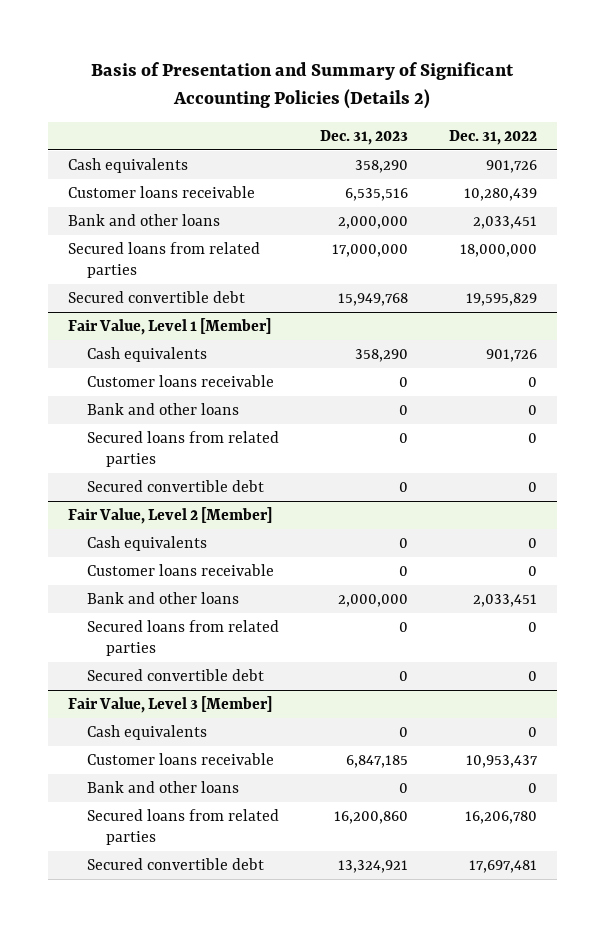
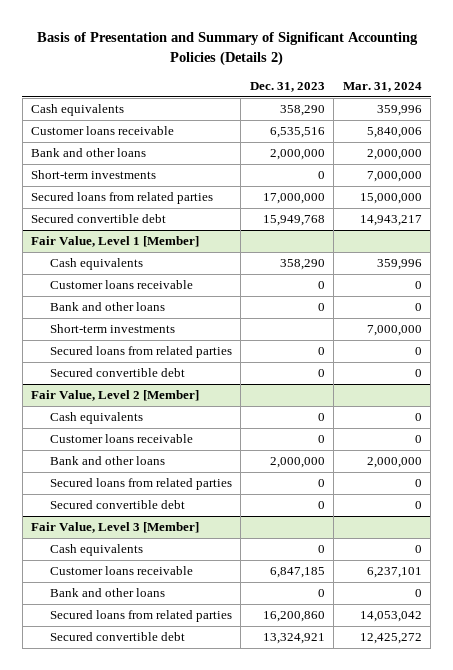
- | Dec. 31, 2023 | Dec. 31, 2022
+ | Dec. 31, 2023 | Mar. 31, 2024
+ Short-term investments | 0 | 7,000,000
@ Fair Value, Level 1 [Member]
+ Short-term investments | | 7,000,000

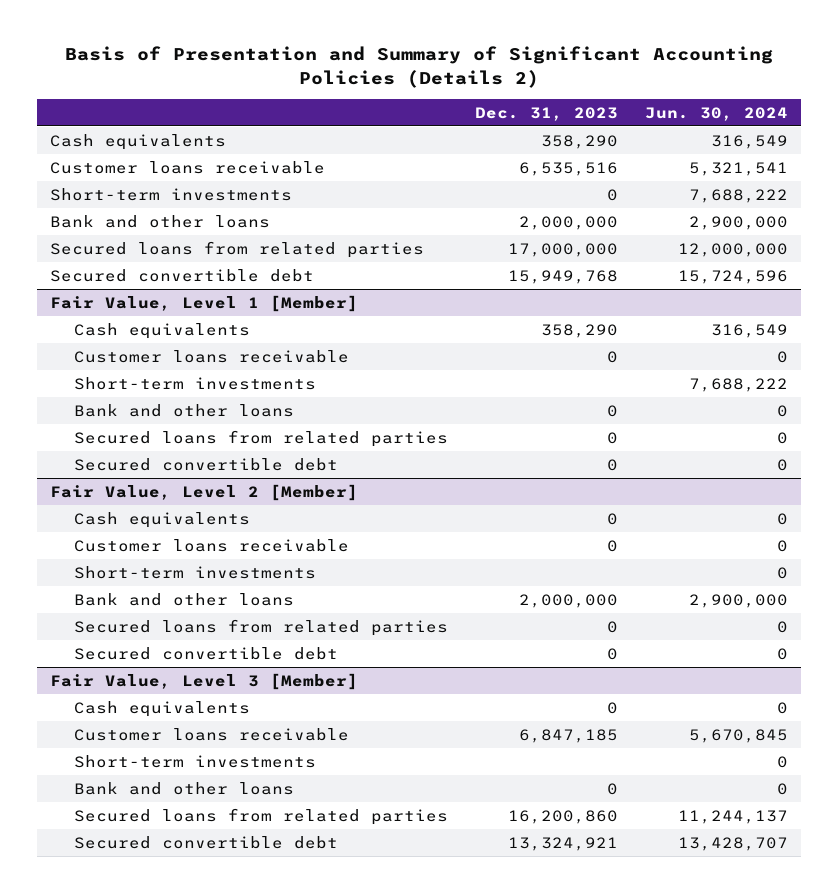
- | Dec. 31, 2023 | Mar. 31, 2024
+ | Dec. 31, 2023 | Jun. 30, 2024
moved down: Bank and other loans | 2,000,000 | 2,900,000
@ Fair Value, Level 1 [Member]
moved down: Bank and other loans | 0 | 0
@ Fair Value, Level 2 [Member]
+ Short-term investments | | 0
@ Fair Value, Level 3 [Member]
+ Short-term investments | | 0

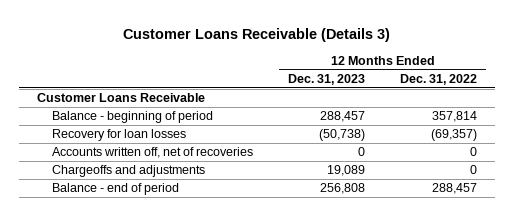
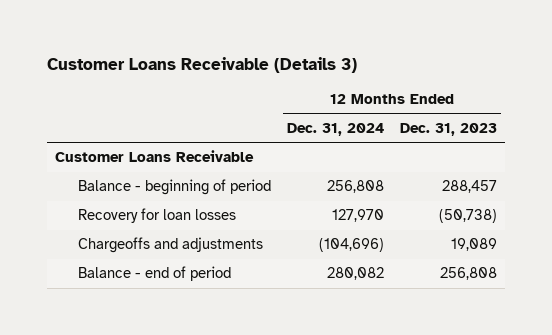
- | 12 Months Ended Dec. 31, 2023 | 12 Months Ended Dec. 31, 2022
+ | 12 Months Ended Dec. 31, 2024 | 12 Months Ended Dec. 31, 2023
- Accounts written off, net of recoveries | 0 | 0

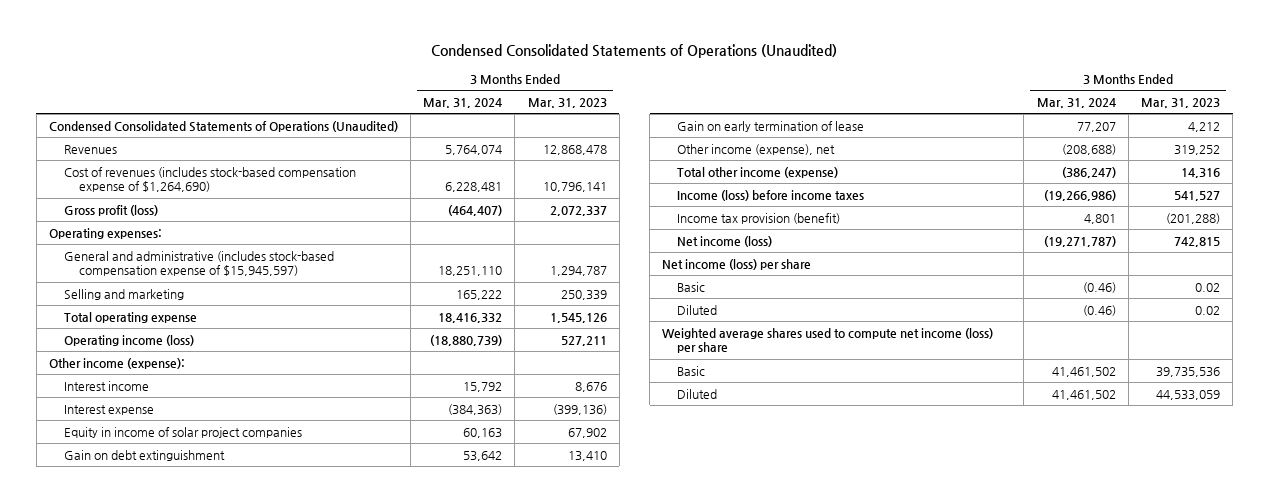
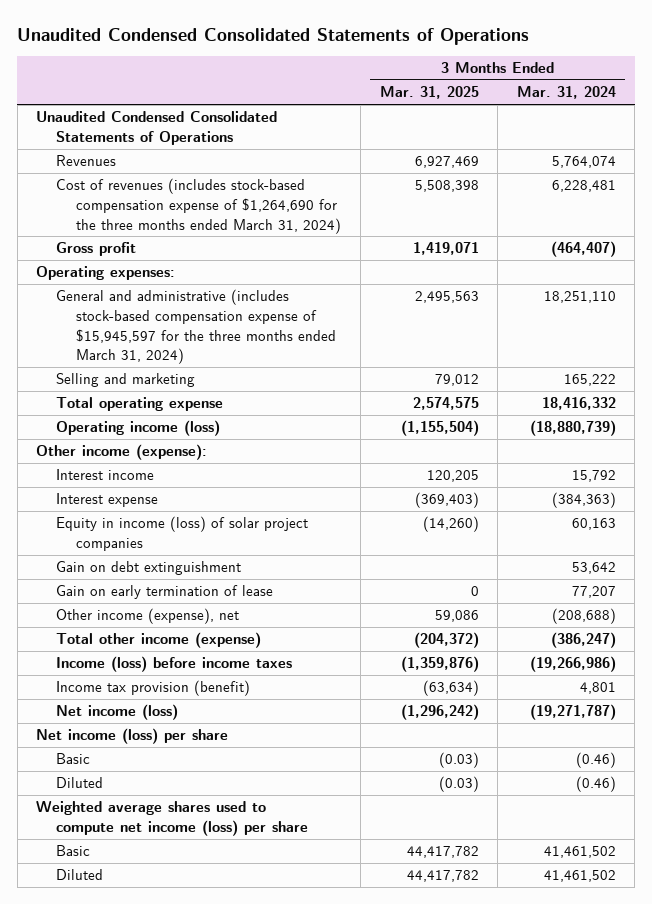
- Condensed Consolidated Statements of Operations (Unaudited)
+ Unaudited Condensed Consolidated Statements of Operations
- | 3 Months Ended Mar. 31, 2024 | 3 Months Ended Mar. 31, 2023
+ | 3 Months Ended Mar. 31, 2025 | 3 Months Ended Mar. 31, 2024
- Condensed Consolidated Statements of Operations (Unaudited)
+ Unaudited Condensed Consolidated Statements of Operations
- Cost of revenues (includes stock-based compensation expense of $1,264,690) | 6,228,481 | 10,796,141
- Gross profit (loss) | (464,407) | 2,072,337
+ Cost of revenues (includes stock-based compensation expense of $1,264,690 for the three months ended March 31, 2024) | 5,508,398 | 6,228,481
+ Gross profit | 1,419,071 | (464,407)
- General and administrative (includes stock-based compensation expense of $15,945,597) | 18,251,110 | 1,294,787
+ General and administrative (includes stock-based compensation expense of $15,945,597 for the three months ended March 31, 2024) | 2,495,563 | 18,251,110
- Equity in income of solar project companies | 60,163 | 67,902
+ Equity in income (loss) of solar project companies | (14,260) | 60,163

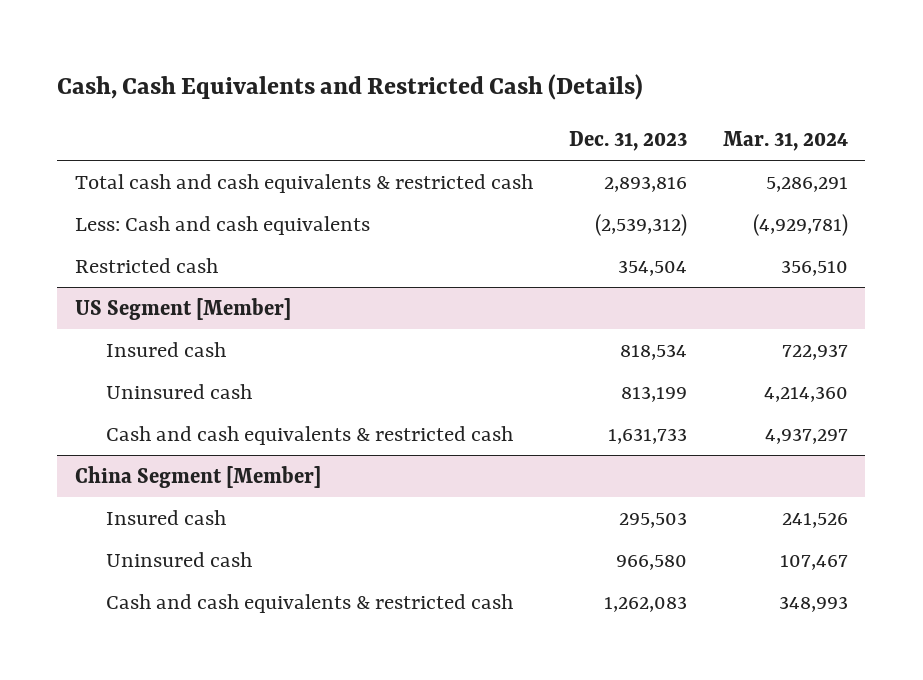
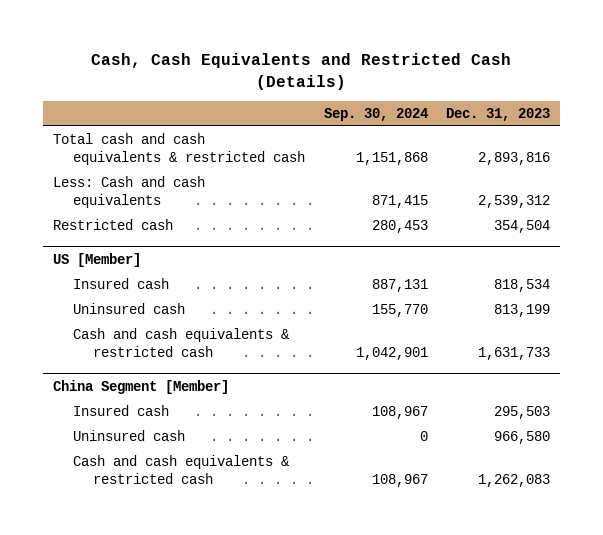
- | Dec. 31, 2023 | Mar. 31, 2024
+ | Sep. 30, 2024 | Dec. 31, 2023
- Less: Cash and cash equivalents | (2,539,312) | (4,929,781)
+ Less: Cash and cash equivalents | 871,415 | 2,539,312
- US Segment [Member]
+ US [Member]

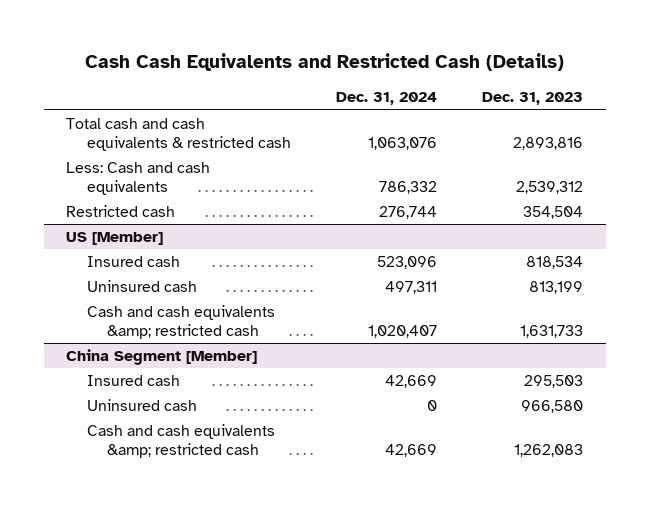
- Cash, Cash Equivalents and Restricted Cash (Details)
+ Cash Cash Equivalents and Restricted Cash (Details)
- | Sep. 30, 2024 | Dec. 31, 2023
+ | Dec. 31, 2024 | Dec. 31, 2023
@ US [Member]
- Cash and cash equivalents & restricted cash | 1,042,901 | 1,631,733
+ Cash and cash equivalents &amp; restricted cash | 1,020,407 | 1,631,733
@ China Segment [Member]
- Cash and cash equivalents & restricted cash | 108,967 | 1,262,083
+ Cash and cash equivalents &amp; restricted cash | 42,669 | 1,262,083

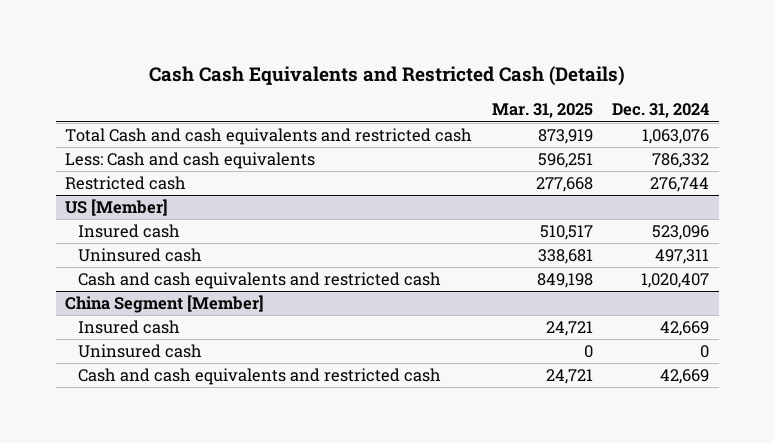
- | Dec. 31, 2024 | Dec. 31, 2023
+ | Mar. 31, 2025 | Dec. 31, 2024
- Total cash and cash equivalents & restricted cash | 1,063,076 | 2,893,816
+ Total Cash and cash equivalents and restricted cash | 873,919 | 1,063,076
@ US [Member]
- Cash and cash equivalents &amp; restricted cash | 1,020,407 | 1,631,733
+ Cash and cash equivalents and restricted cash | 849,198 | 1,020,407
@ China Segment [Member]
- Cash and cash equivalents &amp; restricted cash | 42,669 | 1,262,083
+ Cash and cash equivalents and restricted cash | 24,721 | 42,669

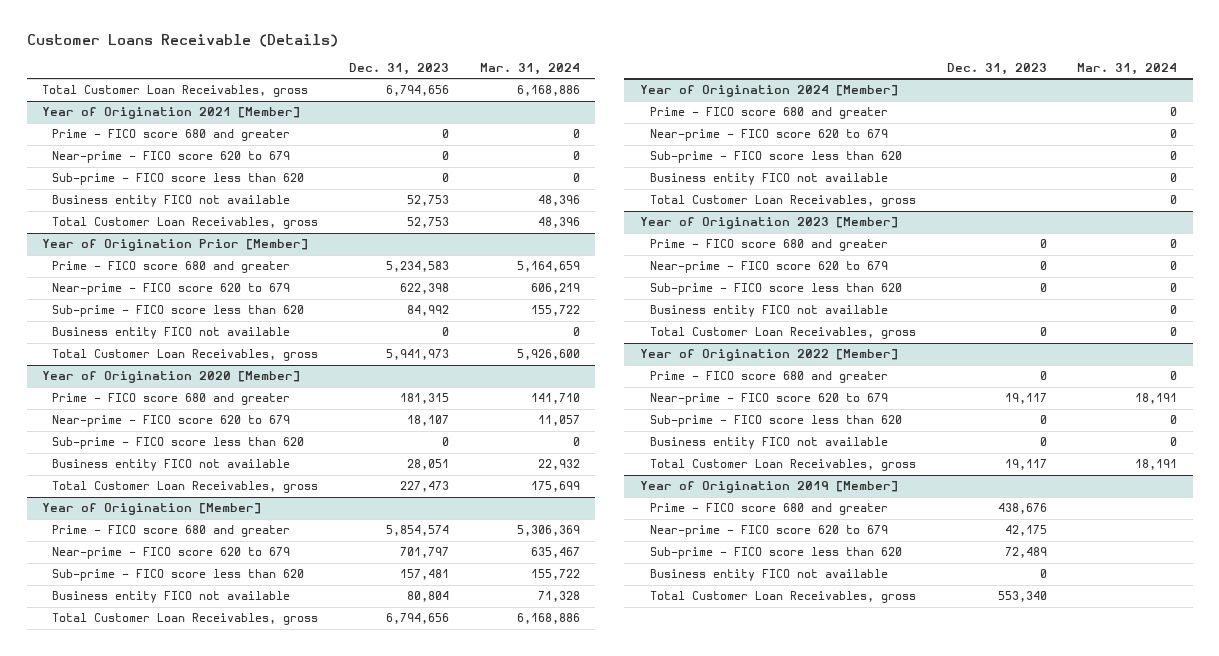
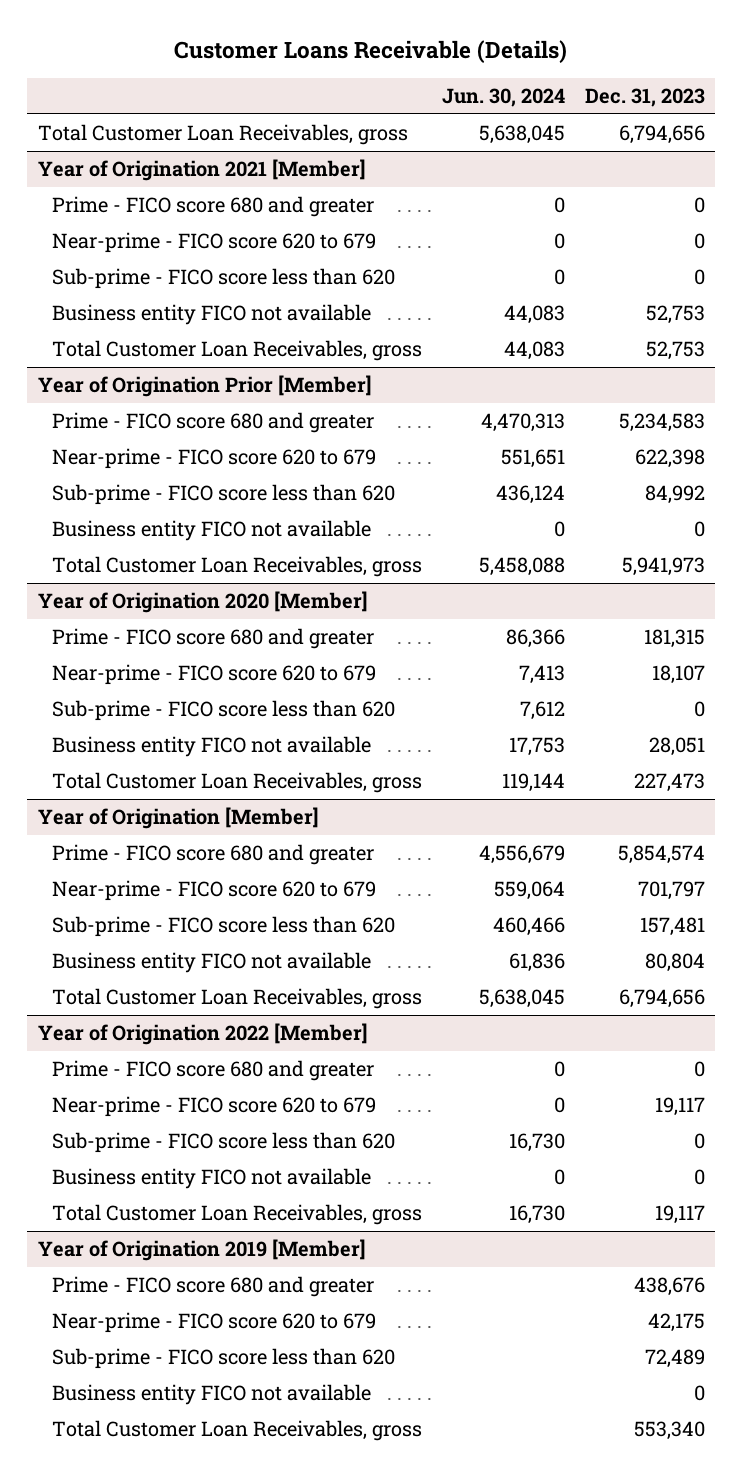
- | Dec. 31, 2023 | Mar. 31, 2024
+ | Jun. 30, 2024 | Dec. 31, 2023
- Year of Origination 2024 [Member]
- Prime - FICO score 680 and greater | | 0
- Near-prime - FICO score 620 to 679 | | 0
- Sub-prime - FICO score less than 620 | | 0
- Business entity FICO not available | | 0
- Total Customer Loan Receivables, gross | | 0
- Year of Origination 2023 [Member]
- Prime - FICO score 680 and greater | 0 | 0
- Near-prime - FICO score 620 to 679 | 0 | 0
- Sub-prime - FICO score less than 620 | 0 | 0
- Business entity FICO not available | | 0
- Total Customer Loan Receivables, gross | 0 | 0

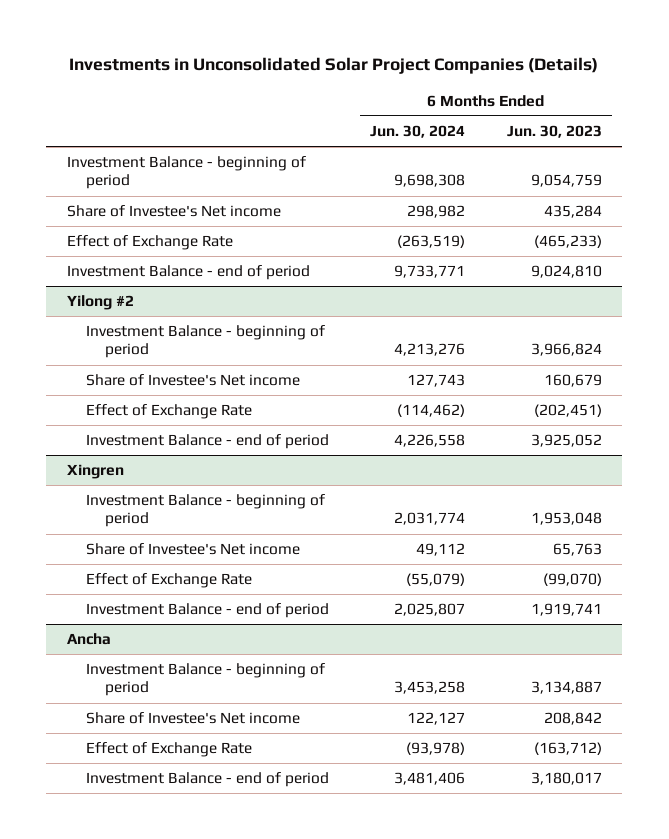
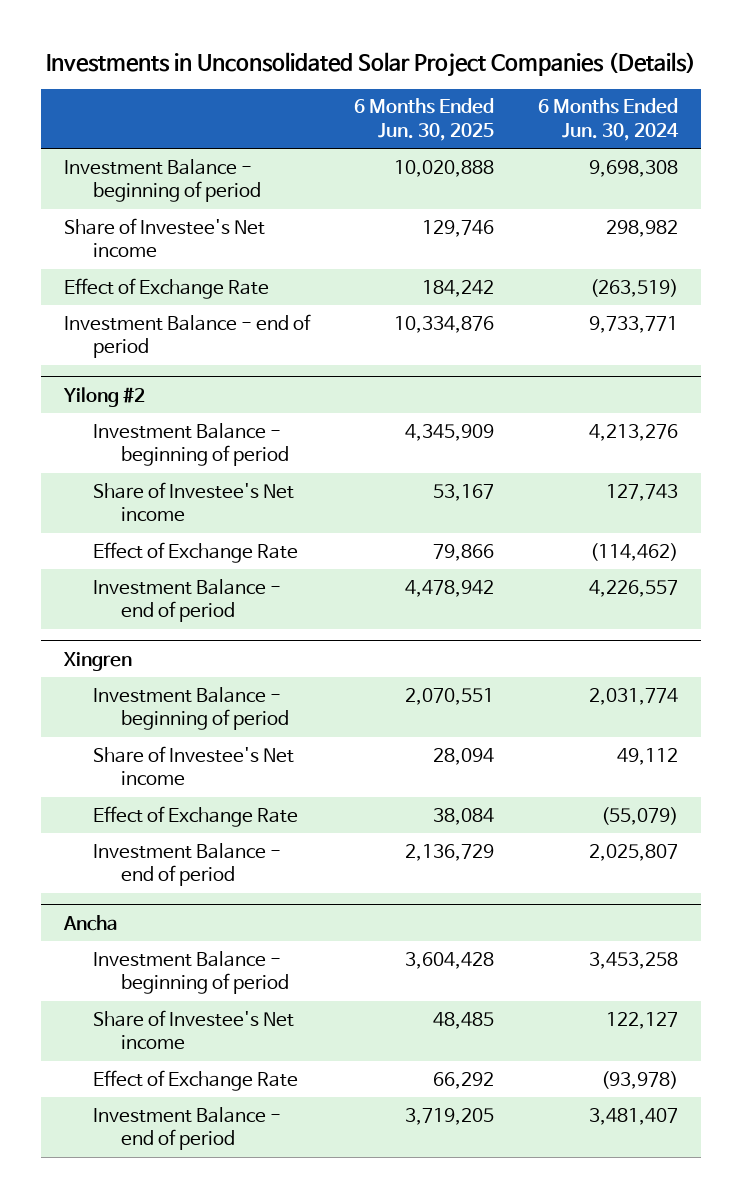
- | 6 Months Ended Jun. 30, 2024 | 6 Months Ended Jun. 30, 2023
+ | 6 Months Ended Jun. 30, 2025 | 6 Months Ended Jun. 30, 2024
@ Yilong #2
- Investment Balance - end of period | 4,226,558 | 3,925,052
+ Investment Balance - end of period | 4,478,942 | 4,226,557
@ Ancha
- Investment Balance - end of period | 3,481,406 | 3,180,017
+ Investment Balance - end of period | 3,719,205 | 3,481,407

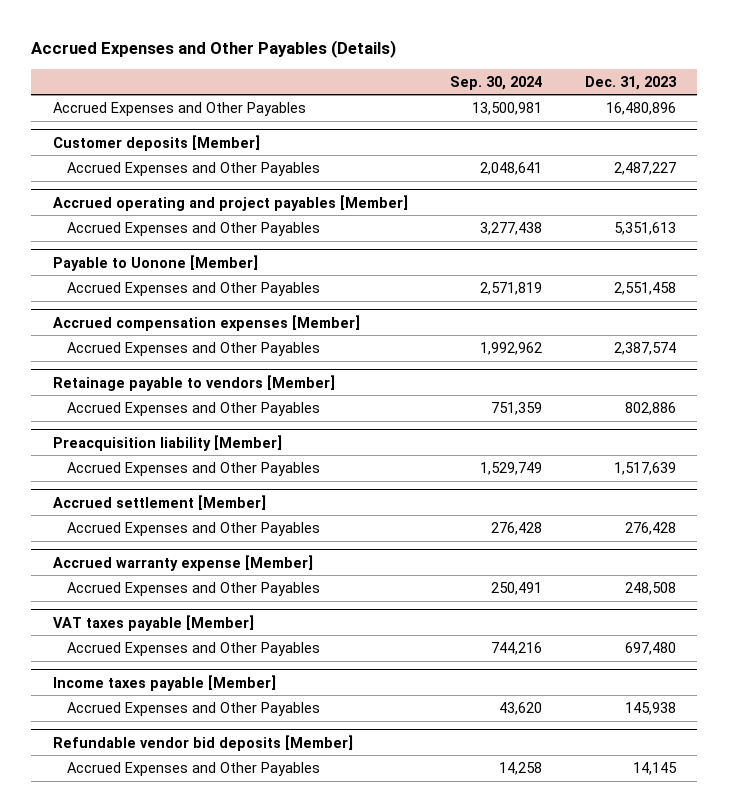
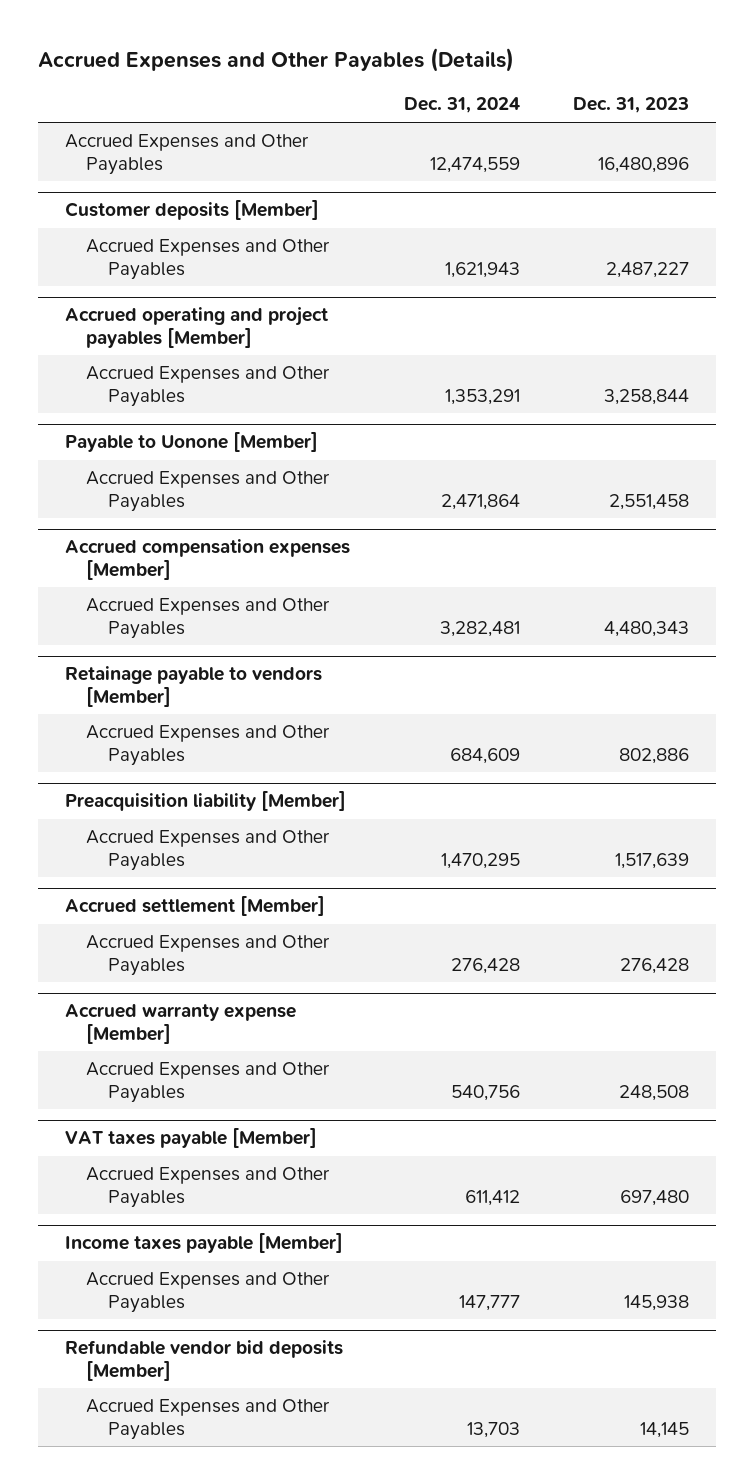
- | Sep. 30, 2024 | Dec. 31, 2023
+ | Dec. 31, 2024 | Dec. 31, 2023
@ Accrued operating and project payables [Member]
- Accrued Expenses and Other Payables | 3,277,438 | 5,351,613
+ Accrued Expenses and Other Payables | 1,353,291 | 3,258,844
@ Accrued compensation expenses [Member]
- Accrued Expenses and Other Payables | 1,992,962 | 2,387,574
+ Accrued Expenses and Other Payables | 3,282,481 | 4,480,343

